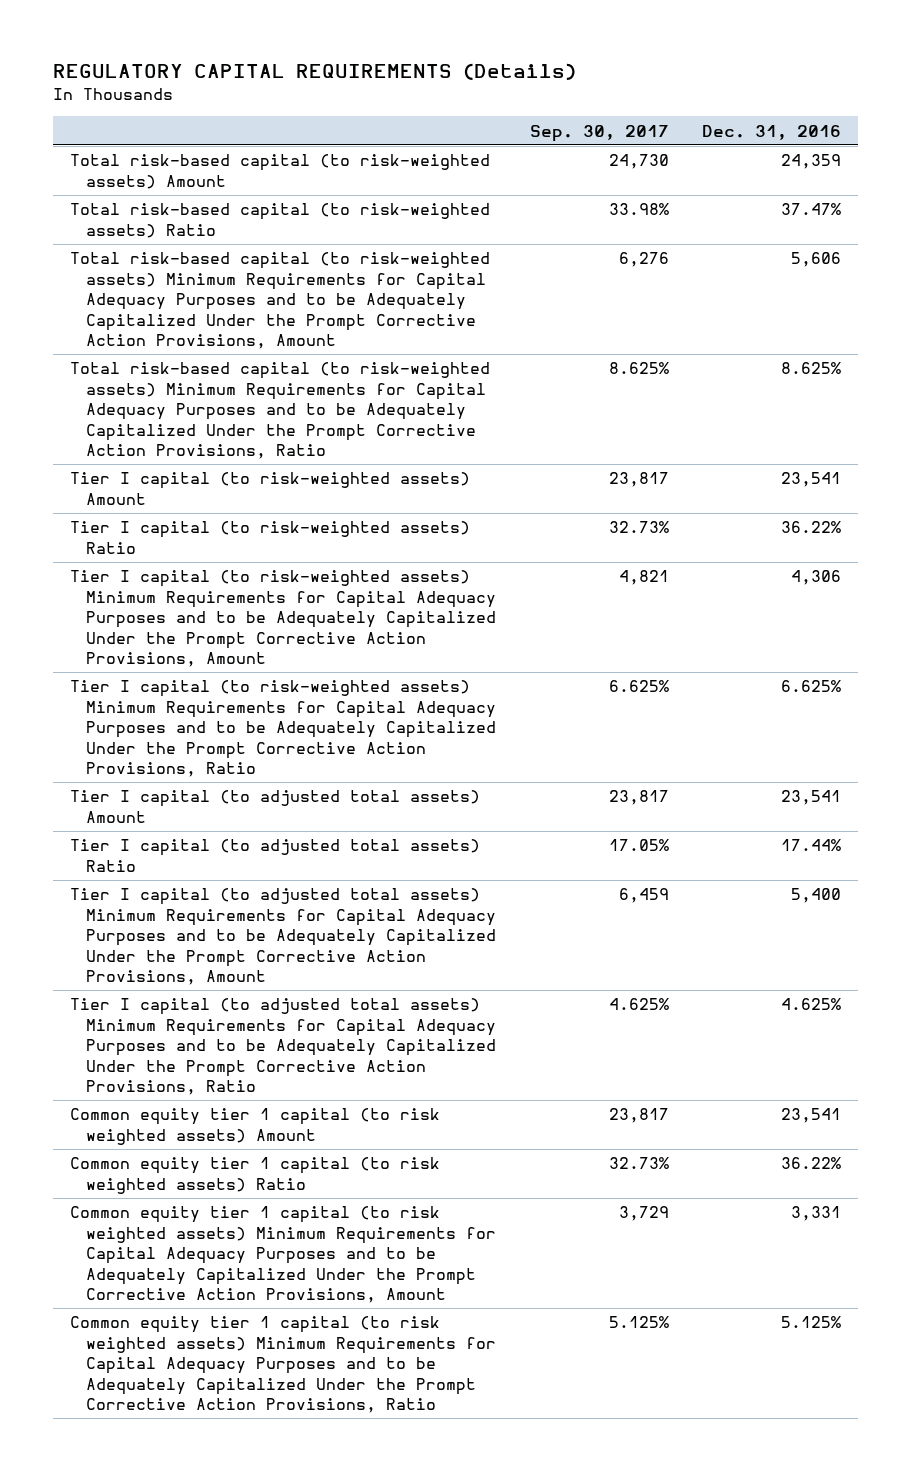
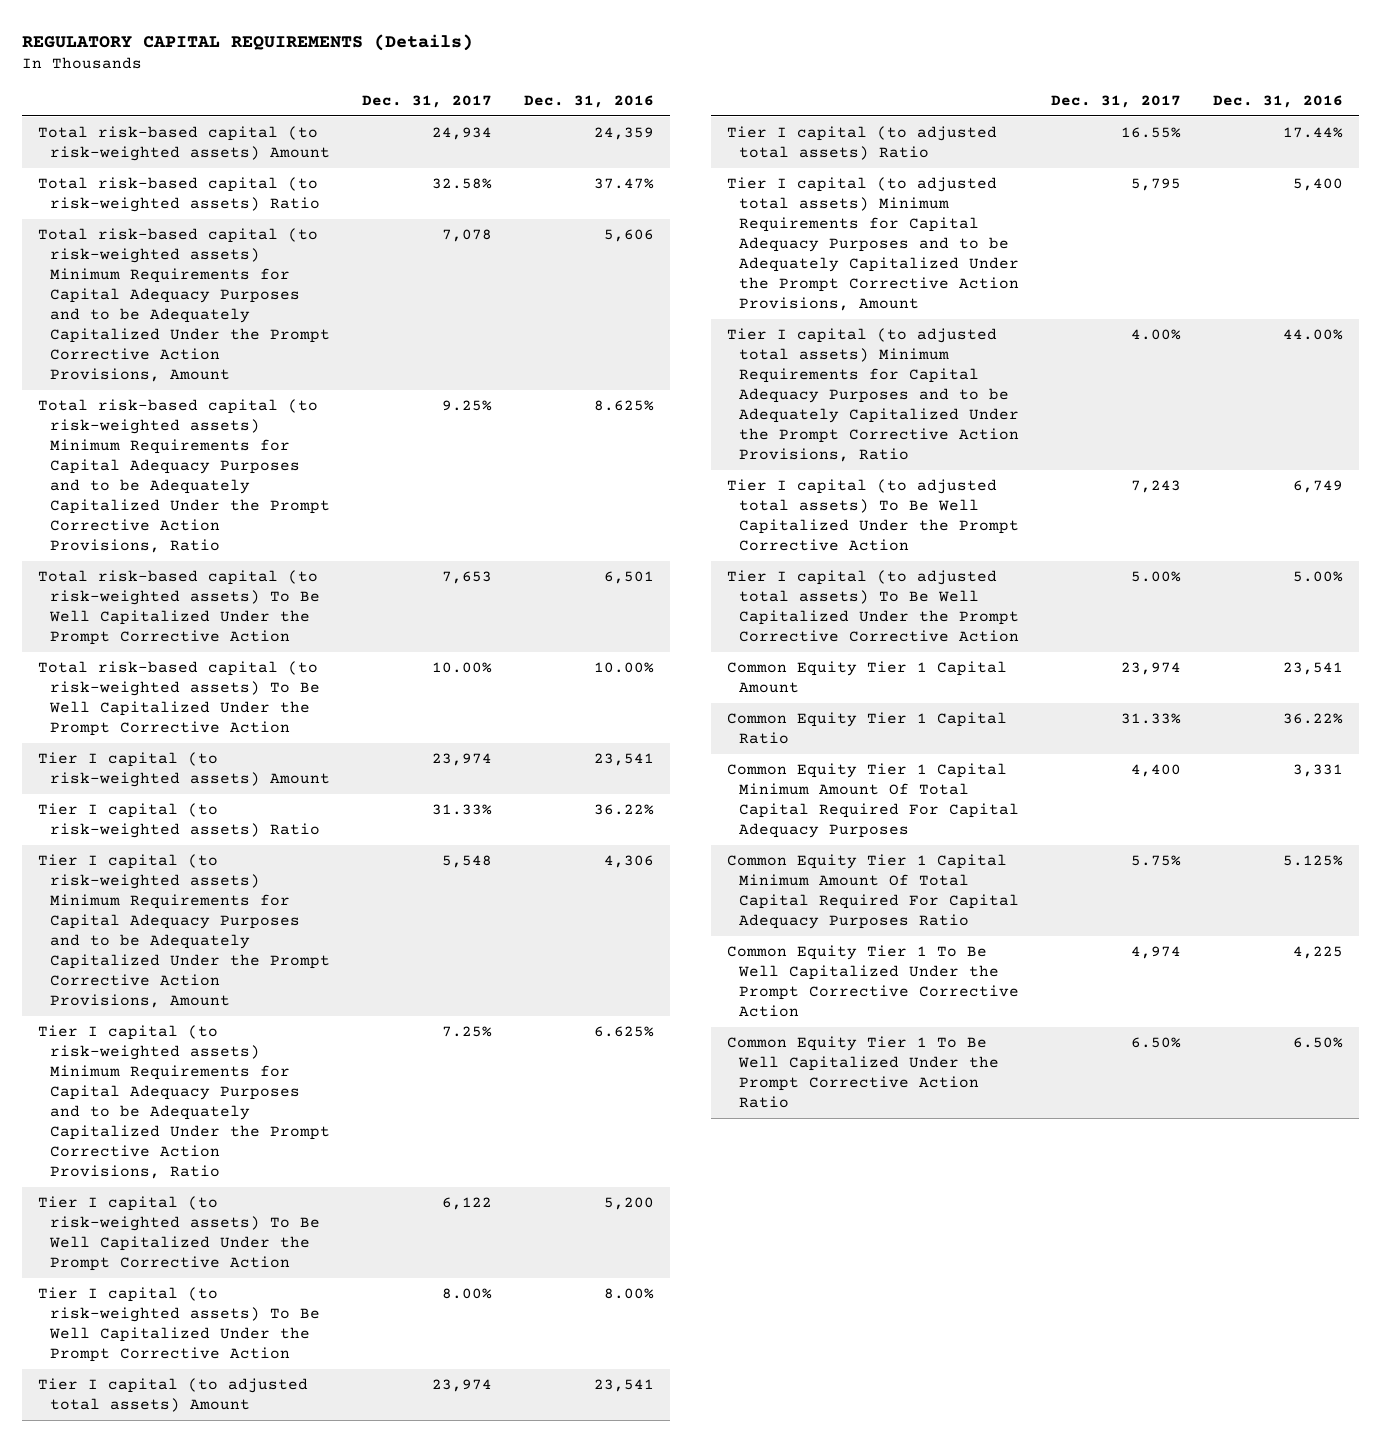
- | Sep. 30, 2017 | Dec. 31, 2016
+ | Dec. 31, 2017 | Dec. 31, 2016
+ Total risk-based capital (to risk-weighted assets) To Be Well Capitalized Under the Prompt Corrective Action | 7,653 | 6,501
+ Total risk-based capital (to risk-weighted assets) To Be Well Capitalized Under the Prompt Corrective Action | 10.00% | 10.00%
+ Tier I capital (to risk-weighted assets) To Be Well Capitalized Under the Prompt Corrective Action | 6,122 | 5,200
+ Tier I capital (to risk-weighted assets) To Be Well Capitalized Under the Prompt Corrective Action | 8.00% | 8.00%
- Tier I capital (to adjusted total assets) Minimum Requirements for Capital Adequacy Purposes and to be Adequately Capitalized Under the Prompt Corrective Action Provisions, Ratio | 4.625% | 4.625%
- Common equity tier 1 capital (to risk weighted assets) Amount | 23,817 | 23,541
- Common equity tier 1 capital (to risk weighted assets) Ratio | 32.73% | 36.22%
- Common equity tier 1 capital (to risk weighted assets) Minimum Requirements for Capital Adequacy Purposes and to be Adequately Capitalized Under the Prompt Corrective Action Provisions, Amount | 3,729 | 3,331
- Common equity tier 1 capital (to risk weighted assets) Minimum Requirements for Capital Adequacy Purposes and to be Adequately Capitalized Under the Prompt Corrective Action Provisions, Ratio | 5.125% | 5.125%
+ Tier I capital (to adjusted total assets) Minimum Requirements for Capital Adequacy Purposes and to be Adequately Capitalized Under the Prompt Corrective Action Provisions, Ratio | 4.00% | 44.00%
+ Tier I capital (to adjusted total assets) To Be Well Capitalized Under the Prompt Corrective Action | 7,243 | 6,749
+ Tier I capital (to adjusted total assets) To Be Well Capitalized Under the Prompt Corrective Corrective Action | 5.00% | 5.00%
+ Common Equity Tier 1 Capital Amount | 23,974 | 23,541
+ Common Equity Tier 1 Capital Ratio | 31.33% | 36.22%
+ Common Equity Tier 1 Capital Minimum Amount Of Total Capital Required For Capital Adequacy Purposes | 4,400 | 3,331
+ Common Equity Tier 1 Capital Minimum Amount Of Total Capital Required For Capital Adequacy Purposes Ratio | 5.75% | 5.125%
+ Common Equity Tier 1 To Be Well Capitalized Under the Prompt Corrective Corrective Action | 4,974 | 4,225
+ Common Equity Tier 1 To Be Well Capitalized Under the Prompt Corrective Action Ratio | 6.50% | 6.50%

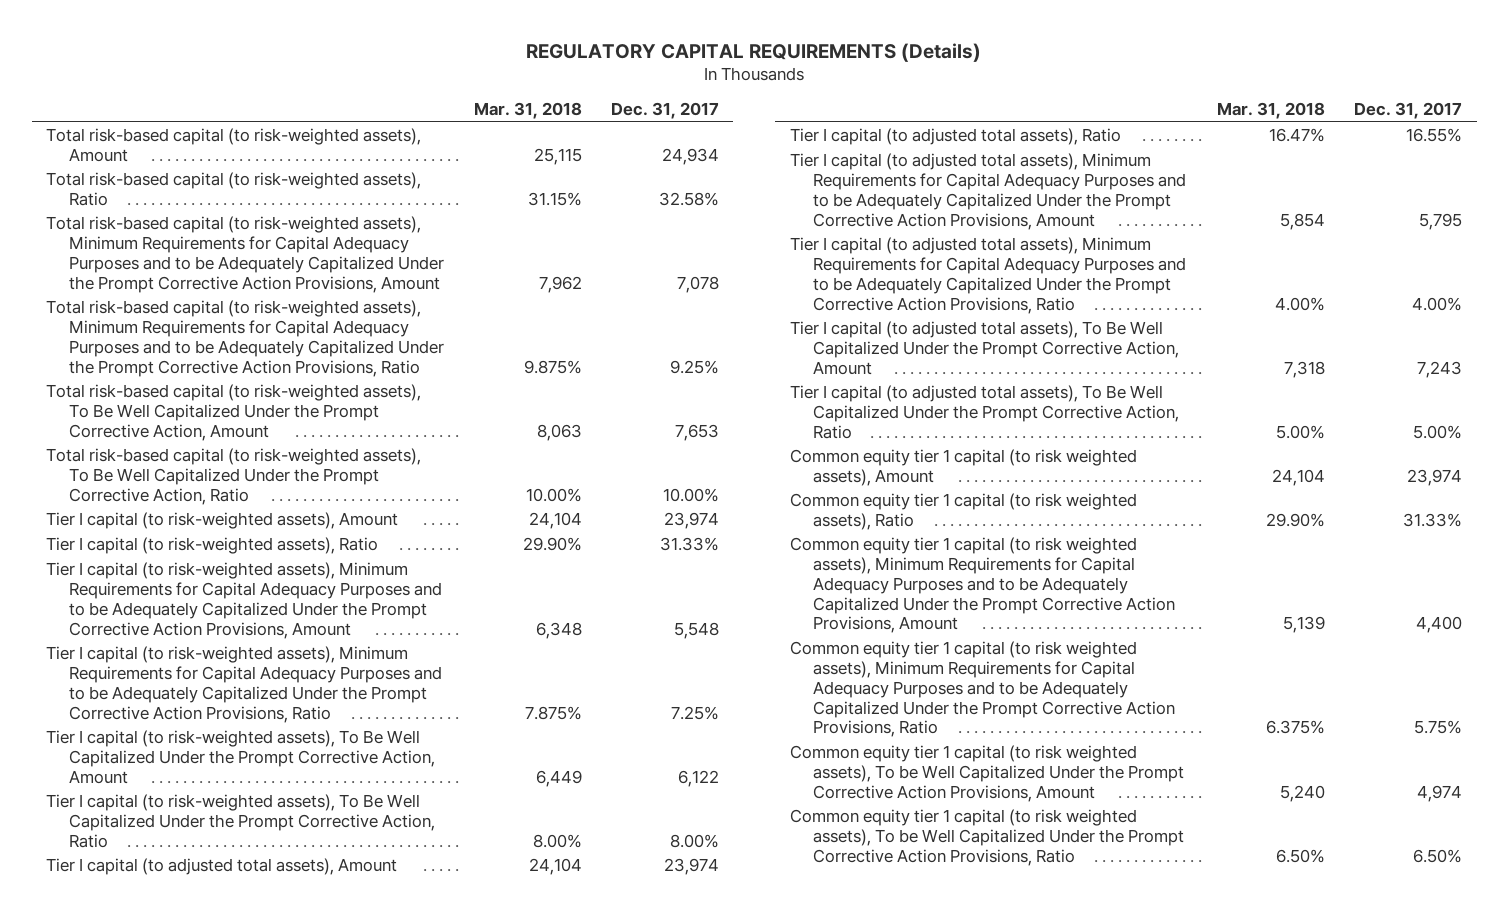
- | Dec. 31, 2017 | Dec. 31, 2016
+ | Mar. 31, 2018 | Dec. 31, 2017
- Total risk-based capital (to risk-weighted assets) Amount | 24,934 | 24,359
- Total risk-based capital (to risk-weighted assets) Ratio | 32.58% | 37.47%
- Total risk-based capital (to risk-weighted assets) Minimum Requirements for Capital Adequacy Purposes and to be Adequately Capitalized Under the Prompt Corrective Action Provisions, Amount | 7,078 | 5,606
- Total risk-based capital (to risk-weighted assets) Minimum Requirements for Capital Adequacy Purposes and to be Adequately Capitalized Under the Prompt Corrective Action Provisions, Ratio | 9.25% | 8.625%
- Total risk-based capital (to risk-weighted assets) To Be Well Capitalized Under the Prompt Corrective Action | 7,653 | 6,501
- Total risk-based capital (to risk-weighted assets) To Be Well Capitalized Under the Prompt Corrective Action | 10.00% | 10.00%
- Tier I capital (to risk-weighted assets) Amount | 23,974 | 23,541
- Tier I capital (to risk-weighted assets) Ratio | 31.33% | 36.22%
- Tier I capital (to risk-weighted assets) Minimum Requirements for Capital Adequacy Purposes and to be Adequately Capitalized Under the Prompt Corrective Action Provisions, Amount | 5,548 | 4,306
- Tier I capital (to risk-weighted assets) Minimum Requirements for Capital Adequacy Purposes and to be Adequately Capitalized Under the Prompt Corrective Action Provisions, Ratio | 7.25% | 6.625%
- Tier I capital (to risk-weighted assets) To Be Well Capitalized Under the Prompt Corrective Action | 6,122 | 5,200
- Tier I capital (to risk-weighted assets) To Be Well Capitalized Under the Prompt Corrective Action | 8.00% | 8.00%
- Tier I capital (to adjusted total assets) Amount | 23,974 | 23,541
- Tier I capital (to adjusted total assets) Ratio | 16.55% | 17.44%
- Tier I capital (to adjusted total assets) Minimum Requirements for Capital Adequacy Purposes and to be Adequately Capitalized Under the Prompt Corrective Action Provisions, Amount | 5,795 | 5,400
- Tier I capital (to adjusted total assets) Minimum Requirements for Capital Adequacy Purposes and to be Adequately Capitalized Under the Prompt Corrective Action Provisions, Ratio | 4.00% | 44.00%
- Tier I capital (to adjusted total assets) To Be Well Capitalized Under the Prompt Corrective Action | 7,243 | 6,749
- Tier I capital (to adjusted total assets) To Be Well Capitalized Under the Prompt Corrective Corrective Action | 5.00% | 5.00%
- Common Equity Tier 1 Capital Amount | 23,974 | 23,541
- Common Equity Tier 1 Capital Ratio | 31.33% | 36.22%
- Common Equity Tier 1 Capital Minimum Amount Of Total Capital Required For Capital Adequacy Purposes | 4,400 | 3,331
- Common Equity Tier 1 Capital Minimum Amount Of Total Capital Required For Capital Adequacy Purposes Ratio | 5.75% | 5.125%
- Common Equity Tier 1 To Be Well Capitalized Under the Prompt Corrective Corrective Action | 4,974 | 4,225
- Common Equity Tier 1 To Be Well Capitalized Under the Prompt Corrective Action Ratio | 6.50% | 6.50%
+ Total risk-based capital (to risk-weighted assets), Amount | 25,115 | 24,934
+ Total risk-based capital (to risk-weighted assets), Ratio | 31.15% | 32.58%
+ Total risk-based capital (to risk-weighted assets), Minimum Requirements for Capital Adequacy Purposes and to be Adequately Capitalized Under the Prompt Corrective Action Provisions, Amount | 7,962 | 7,078
+ Total risk-based capital (to risk-weighted assets), Minimum Requirements for Capital Adequacy Purposes and to be Adequately Capitalized Under the Prompt Corrective Action Provisions, Ratio | 9.875% | 9.25%
+ Total risk-based capital (to risk-weighted assets), To Be Well Capitalized Under the Prompt Corrective Action, Amount | 8,063 | 7,653
+ Total risk-based capital (to risk-weighted assets), To Be Well Capitalized Under the Prompt Corrective Action, Ratio | 10.00% | 10.00%
+ Tier I capital (to risk-weighted assets), Amount | 24,104 | 23,974
+ Tier I capital (to risk-weighted assets), Ratio | 29.90% | 31.33%
+ Tier I capital (to risk-weighted assets), Minimum Requirements for Capital Adequacy Purposes and to be Adequately Capitalized Under the Prompt Corrective Action Provisions, Amount | 6,348 | 5,548
+ Tier I capital (to risk-weighted assets), Minimum Requirements for Capital Adequacy Purposes and to be Adequately Capitalized Under the Prompt Corrective Action Provisions, Ratio | 7.875% | 7.25%
+ Tier I capital (to risk-weighted assets), To Be Well Capitalized Under the Prompt Corrective Action, Amount | 6,449 | 6,122
+ Tier I capital (to risk-weighted assets), To Be Well Capitalized Under the Prompt Corrective Action, Ratio | 8.00% | 8.00%
+ Tier I capital (to adjusted total assets), Amount | 24,104 | 23,974
+ Tier I capital (to adjusted total assets), Ratio | 16.47% | 16.55%
+ Tier I capital (to adjusted total assets), Minimum Requirements for Capital Adequacy Purposes and to be Adequately Capitalized Under the Prompt Corrective Action Provisions, Amount | 5,854 | 5,795
+ Tier I capital (to adjusted total assets), Minimum Requirements for Capital Adequacy Purposes and to be Adequately Capitalized Under the Prompt Corrective Action Provisions, Ratio | 4.00% | 4.00%
+ Tier I capital (to adjusted total assets), To Be Well Capitalized Under the Prompt Corrective Action, Amount | 7,318 | 7,243
+ Tier I capital (to adjusted total assets), To Be Well Capitalized Under the Prompt Corrective Action, Ratio | 5.00% | 5.00%
+ Common equity tier 1 capital (to risk weighted assets), Amount | 24,104 | 23,974
+ Common equity tier 1 capital (to risk weighted assets), Ratio | 29.90% | 31.33%
+ Common equity tier 1 capital (to risk weighted assets), Minimum Requirements for Capital Adequacy Purposes and to be Adequately Capitalized Under the Prompt Corrective Action Provisions, Amount | 5,139 | 4,400
+ Common equity tier 1 capital (to risk weighted assets), Minimum Requirements for Capital Adequacy Purposes and to be Adequately Capitalized Under the Prompt Corrective Action Provisions, Ratio | 6.375% | 5.75%
+ Common equity tier 1 capital (to risk weighted assets), To be Well Capitalized Under the Prompt Corrective Action Provisions, Amount | 5,240 | 4,974
+ Common equity tier 1 capital (to risk weighted assets), To be Well Capitalized Under the Prompt Corrective Action Provisions, Ratio | 6.50% | 6.50%

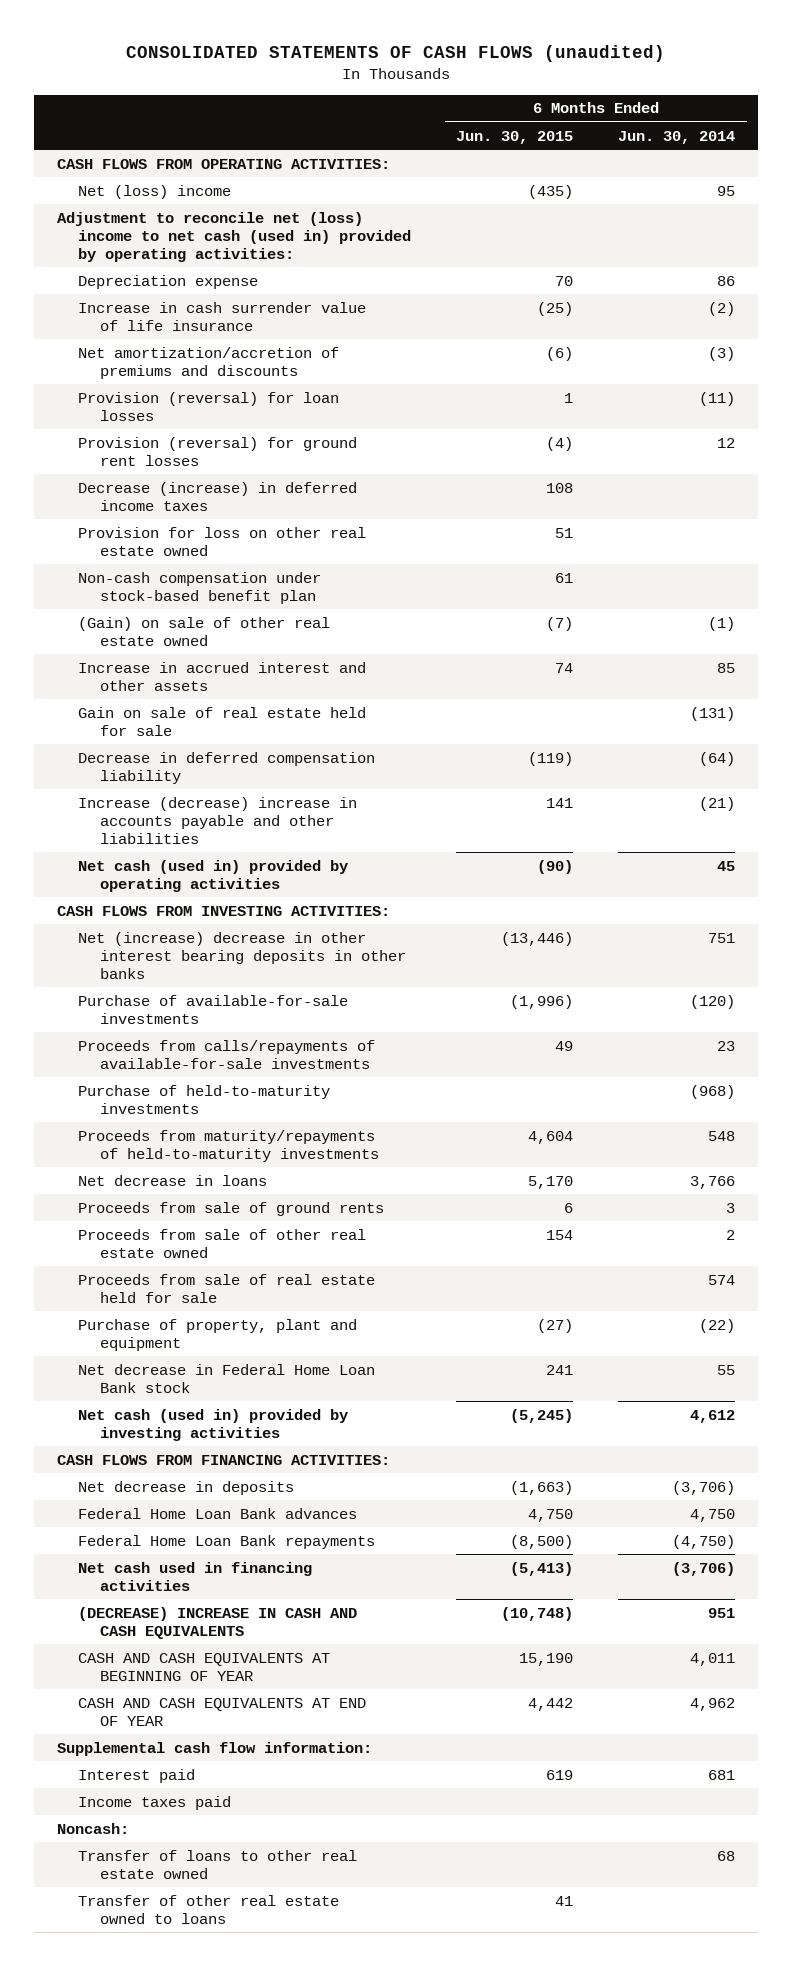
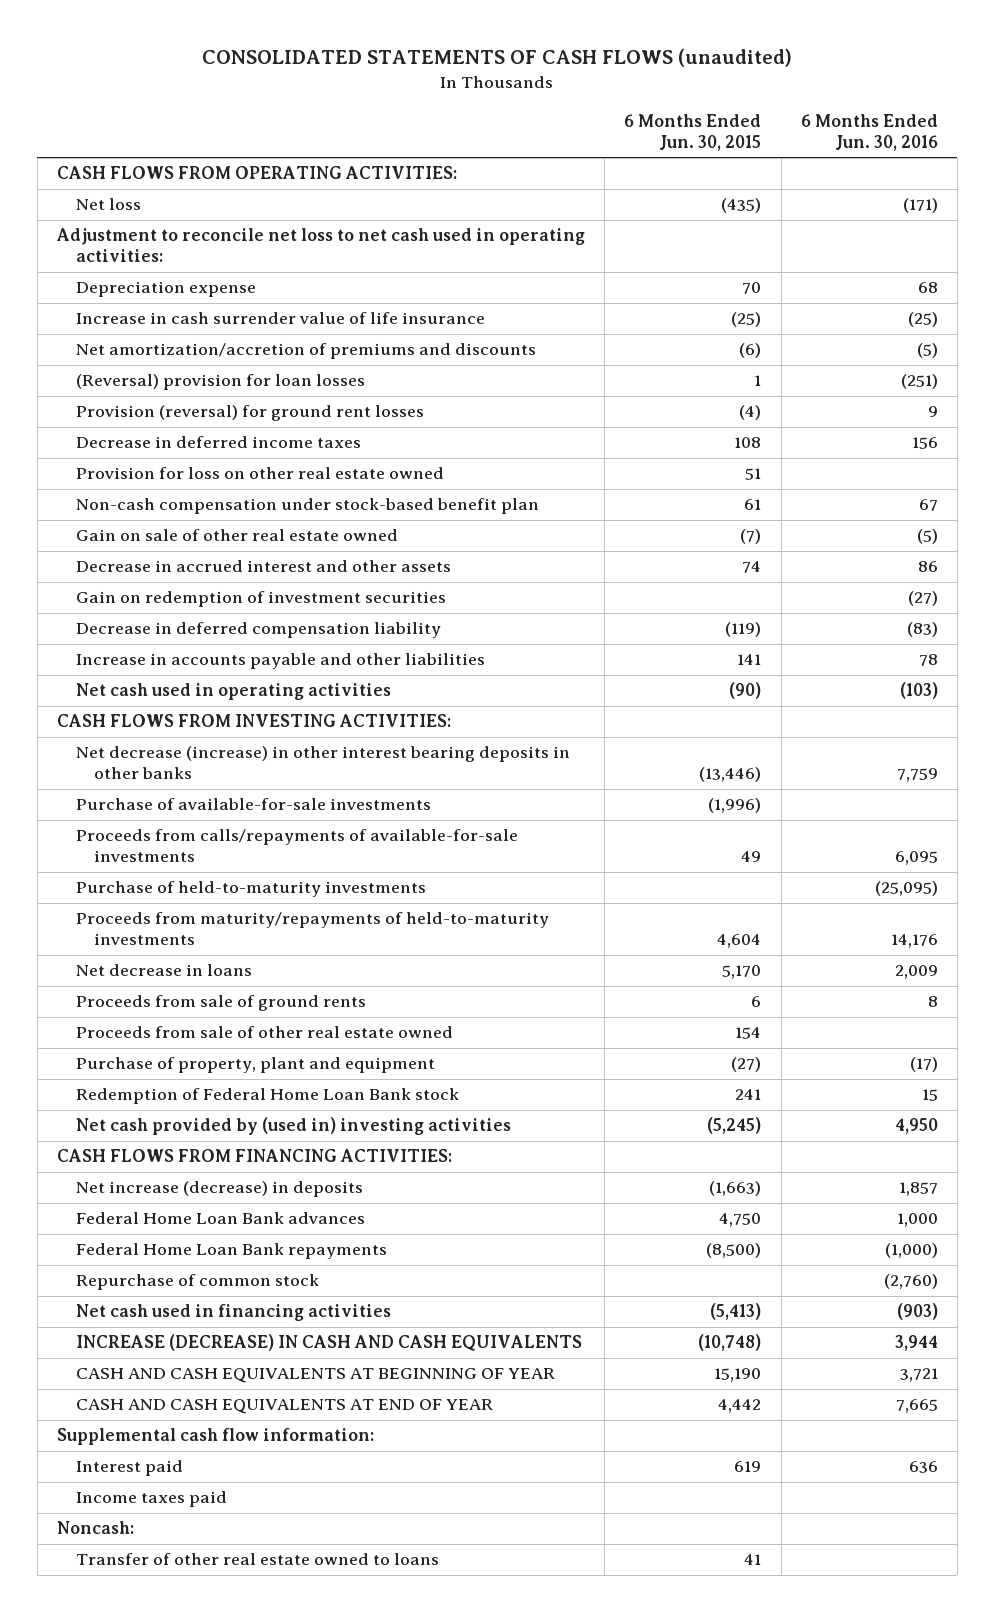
- | 6 Months Ended Jun. 30, 2015 | 6 Months Ended Jun. 30, 2014
+ | 6 Months Ended Jun. 30, 2015 | 6 Months Ended Jun. 30, 2016
- Net (loss) income | (435) | 95
- Adjustment to reconcile net (loss) income to net cash (used in) provided by operating activities:
+ Net loss | (435) | (171)
+ Adjustment to reconcile net loss to net cash used in operating activities:
- Provision (reversal) for loan losses | 1 | (11)
+ (Reversal) provision for loan losses | 1 | (251)
- Decrease (increase) in deferred income taxes | 108 |
+ Decrease in deferred income taxes | 108 | 156
- (Gain) on sale of other real estate owned | (7) | (1)
- Increase in accrued interest and other assets | 74 | 85
- Gain on sale of real estate held for sale | | (131)
+ Gain on sale of other real estate owned | (7) | (5)
+ Decrease in accrued interest and other assets | 74 | 86
+ Gain on redemption of investment securities | | (27)
- Increase (decrease) increase in accounts payable and other liabilities | 141 | (21)
- Net cash (used in) provided by operating activities | (90) | 45
+ Increase in accounts payable and other liabilities | 141 | 78
+ Net cash used in operating activities | (90) | (103)
- Net (increase) decrease in other interest bearing deposits in other banks | (13,446) | 751
+ Net decrease (increase) in other interest bearing deposits in other banks | (13,446) | 7,759
- Proceeds from sale of real estate held for sale | | 574
- Net decrease in Federal Home Loan Bank stock | 241 | 55
- Net cash (used in) provided by investing activities | (5,245) | 4,612
+ Redemption of Federal Home Loan Bank stock | 241 | 15
+ Net cash provided by (used in) investing activities | (5,245) | 4,950
- Net decrease in deposits | (1,663) | (3,706)
+ Net increase (decrease) in deposits | (1,663) | 1,857
+ Repurchase of common stock | | (2,760)
- (DECREASE) INCREASE IN CASH AND CASH EQUIVALENTS | (10,748) | 951
+ INCREASE (DECREASE) IN CASH AND CASH EQUIVALENTS | (10,748) | 3,944
- Transfer of loans to other real estate owned | | 68

